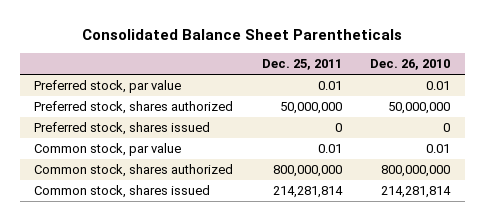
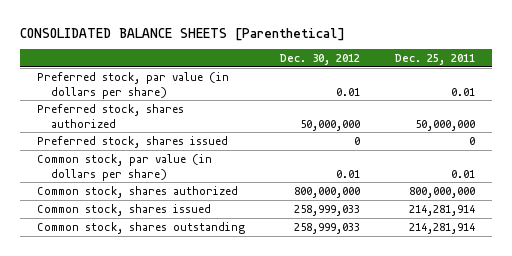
- Consolidated Balance Sheet Parentheticals
+ CONSOLIDATED BALANCE SHEETS [Parenthetical]
- | Dec. 25, 2011 | Dec. 26, 2010
+ | Dec. 30, 2012 | Dec. 25, 2011
- Preferred stock, par value | 0.01 | 0.01
+ Preferred stock, par value (in dollars per share) | 0.01 | 0.01
- Common stock, par value | 0.01 | 0.01
+ Common stock, par value (in dollars per share) | 0.01 | 0.01
- Common stock, shares issued | 214,281,814 | 214,281,814
+ Common stock, shares issued | 258,999,033 | 214,281,914
+ Common stock, shares outstanding | 258,999,033 | 214,281,914

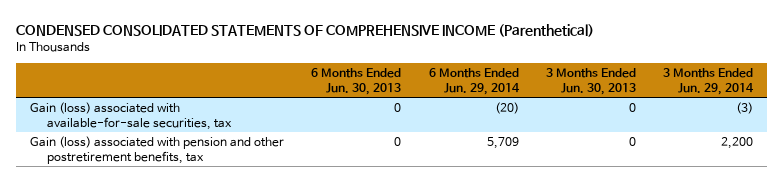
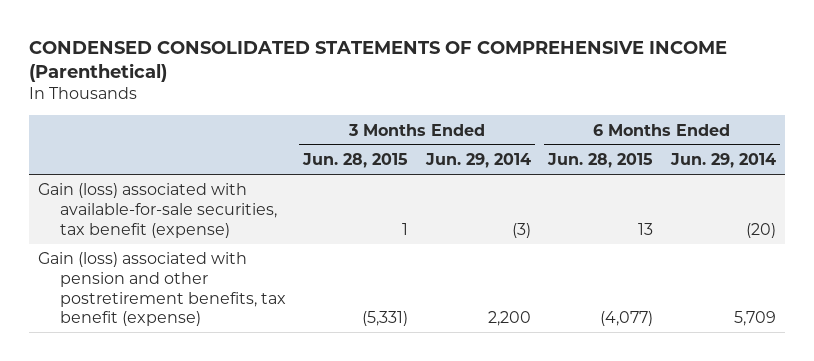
- | 6 Months Ended Jun. 30, 2013 | 6 Months Ended Jun. 29, 2014 | 3 Months Ended Jun. 30, 2013 | 3 Months Ended Jun. 29, 2014
+ | 3 Months Ended Jun. 28, 2015 | 3 Months Ended Jun. 29, 2014 | 6 Months Ended Jun. 28, 2015 | 6 Months Ended Jun. 29, 2014
- Gain (loss) associated with available-for-sale securities, tax | 0 | (20) | 0 | (3)
- Gain (loss) associated with pension and other postretirement benefits, tax | 0 | 5,709 | 0 | 2,200
+ Gain (loss) associated with available-for-sale securities, tax benefit (expense) | 1 | (3) | 13 | (20)
+ Gain (loss) associated with pension and other postretirement benefits, tax benefit (expense) | (5,331) | 2,200 | (4,077) | 5,709

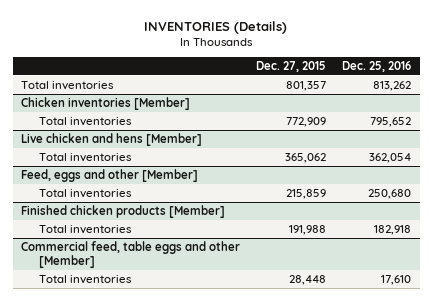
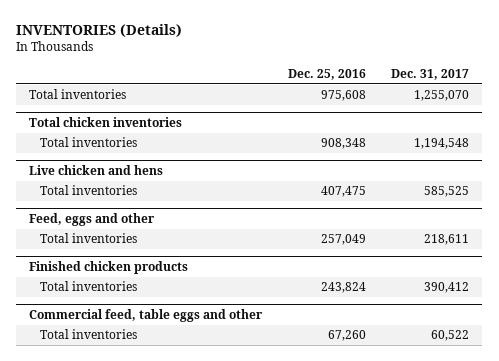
- | Dec. 27, 2015 | Dec. 25, 2016
+ | Dec. 25, 2016 | Dec. 31, 2017
- Total inventories | 801,357 | 813,262
- Chicken inventories [Member]
- Total inventories | 772,909 | 795,652
- Live chicken and hens [Member]
- Total inventories | 365,062 | 362,054
- Feed, eggs and other [Member]
- Total inventories | 215,859 | 250,680
- Finished chicken products [Member]
- Total inventories | 191,988 | 182,918
- Commercial feed, table eggs and other [Member]
- Total inventories | 28,448 | 17,610
+ Total inventories | 975,608 | 1,255,070
+ Total chicken inventories
+ Total inventories | 908,348 | 1,194,548
+ Live chicken and hens
+ Total inventories | 407,475 | 585,525
+ Feed, eggs and other
+ Total inventories | 257,049 | 218,611
+ Finished chicken products
+ Total inventories | 243,824 | 390,412
+ Commercial feed, table eggs and other
+ Total inventories | 67,260 | 60,522

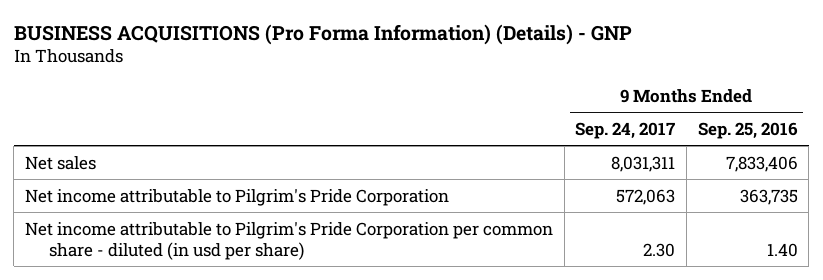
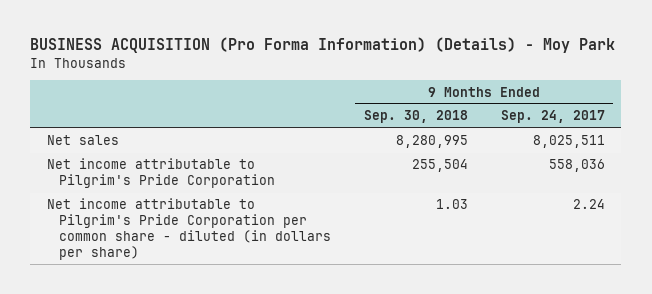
- BUSINESS ACQUISITIONS (Pro Forma Information) (Details) - GNP
+ BUSINESS ACQUISITION (Pro Forma Information) (Details) - Moy Park
- | 9 Months Ended Sep. 24, 2017 | 9 Months Ended Sep. 25, 2016
+ | 9 Months Ended Sep. 30, 2018 | 9 Months Ended Sep. 24, 2017
- Net sales | 8,031,311 | 7,833,406
- Net income attributable to Pilgrim's Pride Corporation | 572,063 | 363,735
- Net income attributable to Pilgrim's Pride Corporation per common share - diluted (in usd per share) | 2.30 | 1.40
+ Net sales | 8,280,995 | 8,025,511
+ Net income attributable to Pilgrim's Pride Corporation | 255,504 | 558,036
+ Net income attributable to Pilgrim's Pride Corporation per common share - diluted (in dollars per share) | 1.03 | 2.24

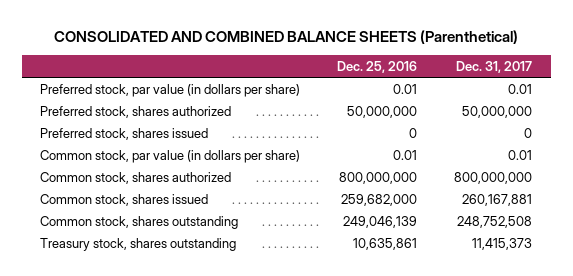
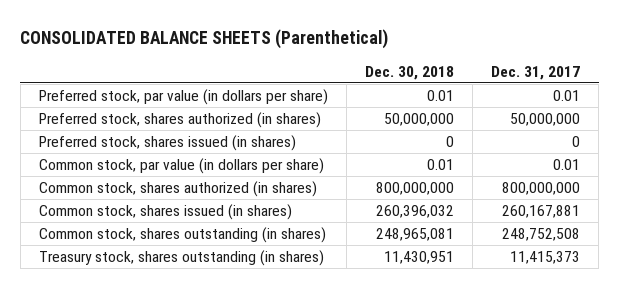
- CONSOLIDATED AND COMBINED BALANCE SHEETS (Parenthetical)
+ CONSOLIDATED BALANCE SHEETS (Parenthetical)
- | Dec. 25, 2016 | Dec. 31, 2017
+ | Dec. 30, 2018 | Dec. 31, 2017
- Preferred stock, shares authorized | 50,000,000 | 50,000,000
- Preferred stock, shares issued | 0 | 0
+ Preferred stock, shares authorized (in shares) | 50,000,000 | 50,000,000
+ Preferred stock, shares issued (in shares) | 0 | 0
- Common stock, shares authorized | 800,000,000 | 800,000,000
- Common stock, shares issued | 259,682,000 | 260,167,881
- Common stock, shares outstanding | 249,046,139 | 248,752,508
- Treasury stock, shares outstanding | 10,635,861 | 11,415,373
+ Common stock, shares authorized (in shares) | 800,000,000 | 800,000,000
+ Common stock, shares issued (in shares) | 260,396,032 | 260,167,881
+ Common stock, shares outstanding (in shares) | 248,965,081 | 248,752,508
+ Treasury stock, shares outstanding (in shares) | 11,430,951 | 11,415,373

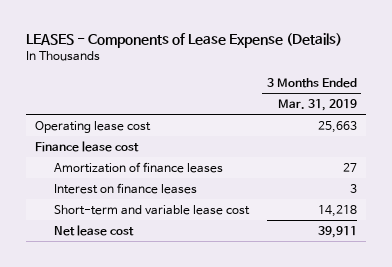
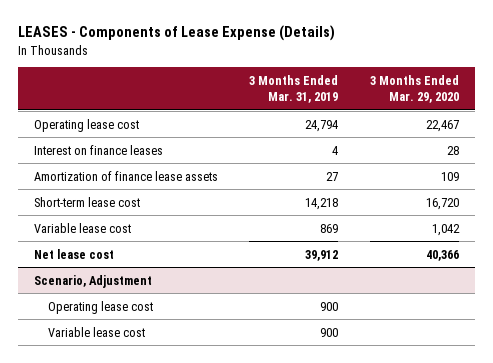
- | 3 Months Ended Mar. 31, 2019
+ | 3 Months Ended Mar. 31, 2019 | 3 Months Ended Mar. 29, 2020
- Operating lease cost | 25,663
- Finance lease cost
- Amortization of finance leases | 27
- Interest on finance leases | 3
- Short-term and variable lease cost | 14,218
- Net lease cost | 39,911
+ Operating lease cost | 24,794 | 22,467
+ Interest on finance leases | 4 | 28
+ Amortization of finance lease assets | 27 | 109
+ Short-term lease cost | 14,218 | 16,720
+ Variable lease cost | 869 | 1,042
+ Net lease cost | 39,912 | 40,366
+ Scenario, Adjustment
+ Operating lease cost | 900 |
+ Variable lease cost | 900 |

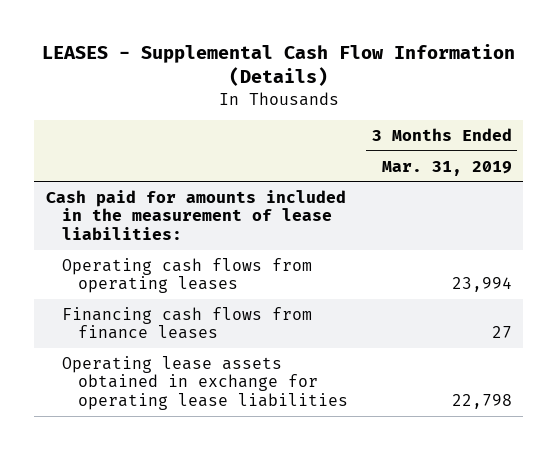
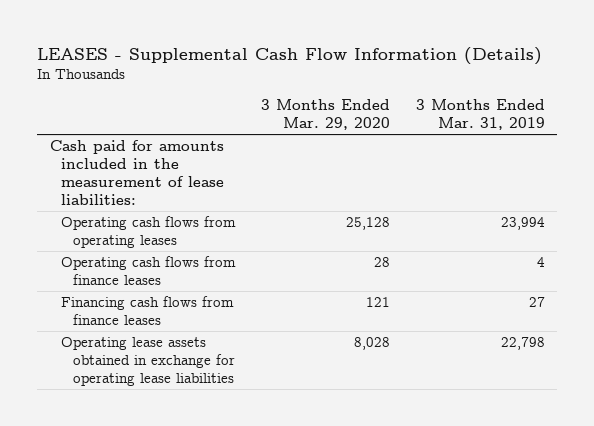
- | 3 Months Ended Mar. 31, 2019
+ | 3 Months Ended Mar. 29, 2020 | 3 Months Ended Mar. 31, 2019
+ Operating cash flows from finance leases | 28 | 4

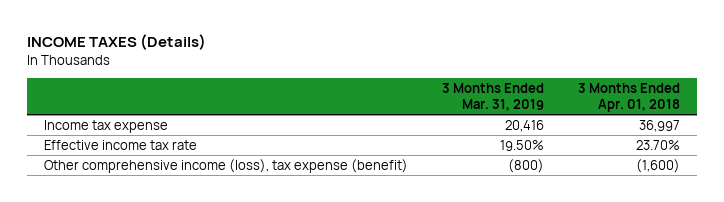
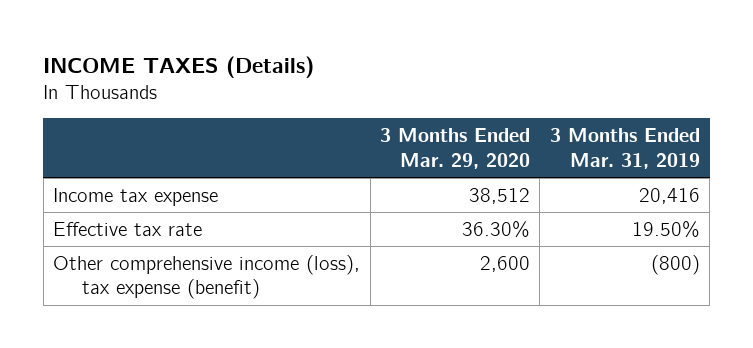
- | 3 Months Ended Mar. 31, 2019 | 3 Months Ended Apr. 01, 2018
+ | 3 Months Ended Mar. 29, 2020 | 3 Months Ended Mar. 31, 2019
- Effective income tax rate | 19.50% | 23.70%
+ Effective tax rate | 36.30% | 19.50%

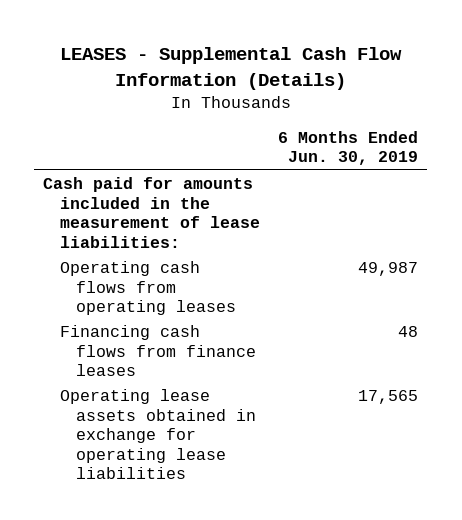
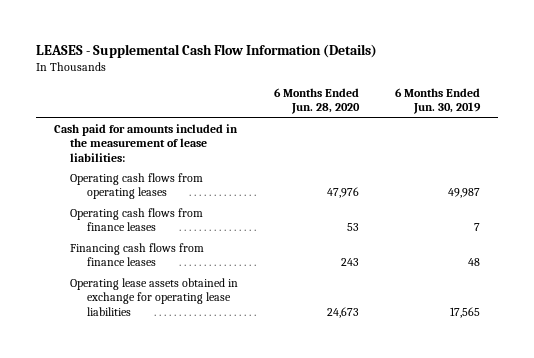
- | 6 Months Ended Jun. 30, 2019
+ | 6 Months Ended Jun. 28, 2020 | 6 Months Ended Jun. 30, 2019
+ Operating cash flows from finance leases | 53 | 7

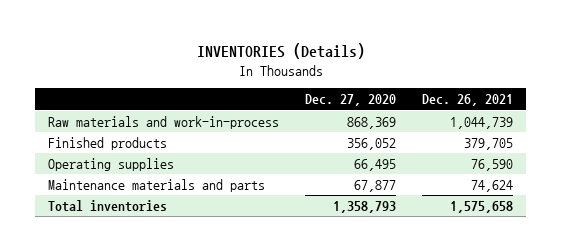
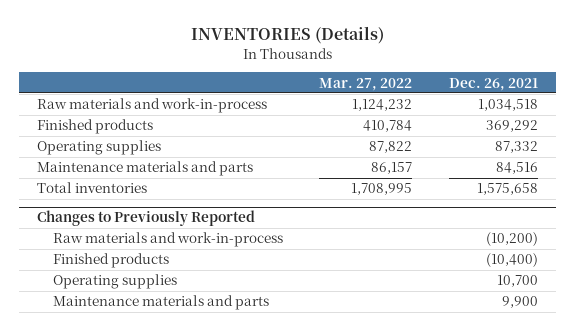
- | Dec. 27, 2020 | Dec. 26, 2021
+ | Mar. 27, 2022 | Dec. 26, 2021
- Raw materials and work-in-process | 868,369 | 1,044,739
- Finished products | 356,052 | 379,705
- Operating supplies | 66,495 | 76,590
- Maintenance materials and parts | 67,877 | 74,624
+ Raw materials and work-in-process | 1,124,232 | 1,034,518
+ Finished products | 410,784 | 369,292
+ Operating supplies | 87,822 | 87,332
+ Maintenance materials and parts | 86,157 | 84,516
+ Changes to Previously Reported
+ Raw materials and work-in-process | | (10,200)
+ Finished products | | (10,400)
+ Operating supplies | | 10,700
+ Maintenance materials and parts | | 9,900

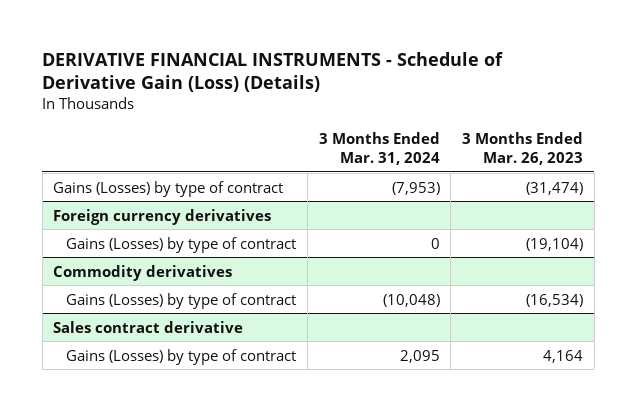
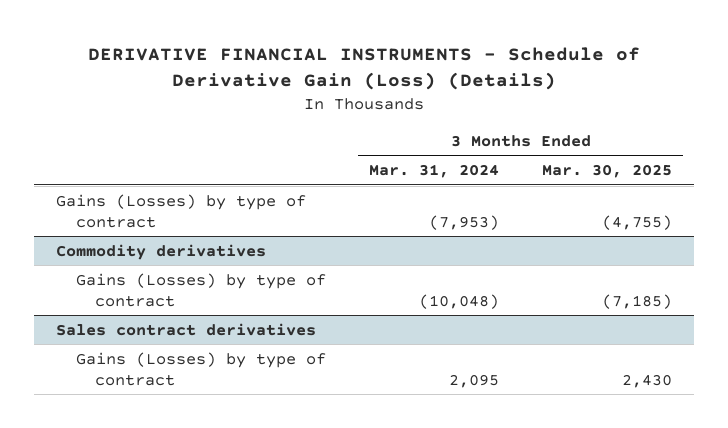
- | 3 Months Ended Mar. 31, 2024 | 3 Months Ended Mar. 26, 2023
+ | 3 Months Ended Mar. 31, 2024 | 3 Months Ended Mar. 30, 2025
- Foreign currency derivatives
- Gains (Losses) by type of contract | 0 | (19,104)
- Sales contract derivative
+ Sales contract derivatives

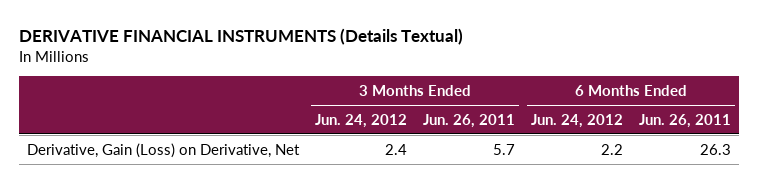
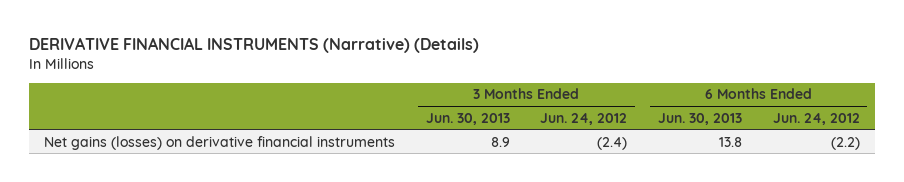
- DERIVATIVE FINANCIAL INSTRUMENTS (Details Textual)
+ DERIVATIVE FINANCIAL INSTRUMENTS (Narrative) (Details)
- | 3 Months Ended Jun. 24, 2012 | 3 Months Ended Jun. 26, 2011 | 6 Months Ended Jun. 24, 2012 | 6 Months Ended Jun. 26, 2011
+ | 3 Months Ended Jun. 30, 2013 | 3 Months Ended Jun. 24, 2012 | 6 Months Ended Jun. 30, 2013 | 6 Months Ended Jun. 24, 2012
- Derivative, Gain (Loss) on Derivative, Net | 2.4 | 5.7 | 2.2 | 26.3
+ Net gains (losses) on derivative financial instruments | 8.9 | (2.4) | 13.8 | (2.2)

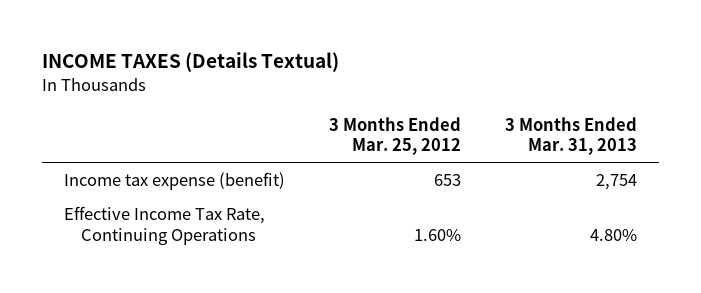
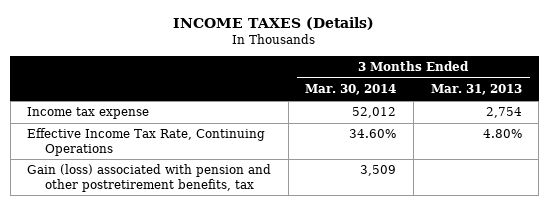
- INCOME TAXES (Details Textual)
+ INCOME TAXES (Details)
- | 3 Months Ended Mar. 25, 2012 | 3 Months Ended Mar. 31, 2013
+ | 3 Months Ended Mar. 30, 2014 | 3 Months Ended Mar. 31, 2013
- Income tax expense (benefit) | 653 | 2,754
+ Income tax expense | 52,012 | 2,754
+ Gain (loss) associated with pension and other postretirement benefits, tax | 3,509 |

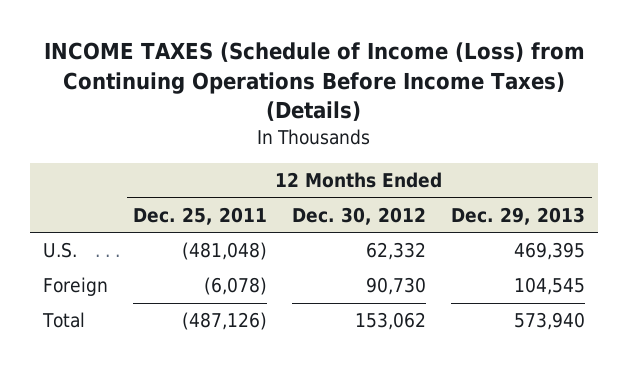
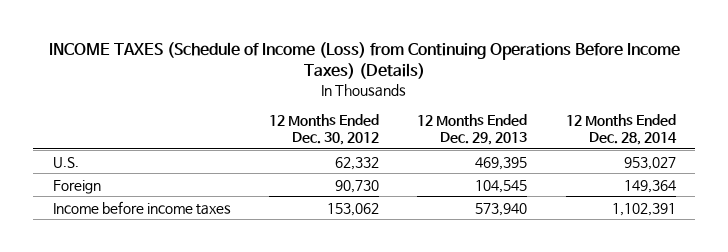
- | 12 Months Ended Dec. 25, 2011 | 12 Months Ended Dec. 30, 2012 | 12 Months Ended Dec. 29, 2013
+ | 12 Months Ended Dec. 30, 2012 | 12 Months Ended Dec. 29, 2013 | 12 Months Ended Dec. 28, 2014
- Total | (487,126) | 153,062 | 573,940
+ Income before income taxes | 153,062 | 573,940 | 1,102,391

